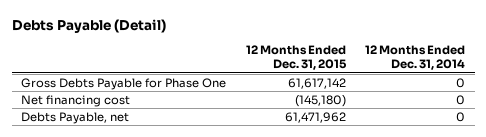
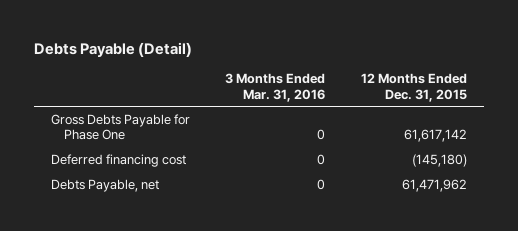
- | 12 Months Ended Dec. 31, 2015 | 12 Months Ended Dec. 31, 2014
+ | 3 Months Ended Mar. 31, 2016 | 12 Months Ended Dec. 31, 2015
- Net financing cost | (145,180) | 0
+ Deferred financing cost | 0 | (145,180)

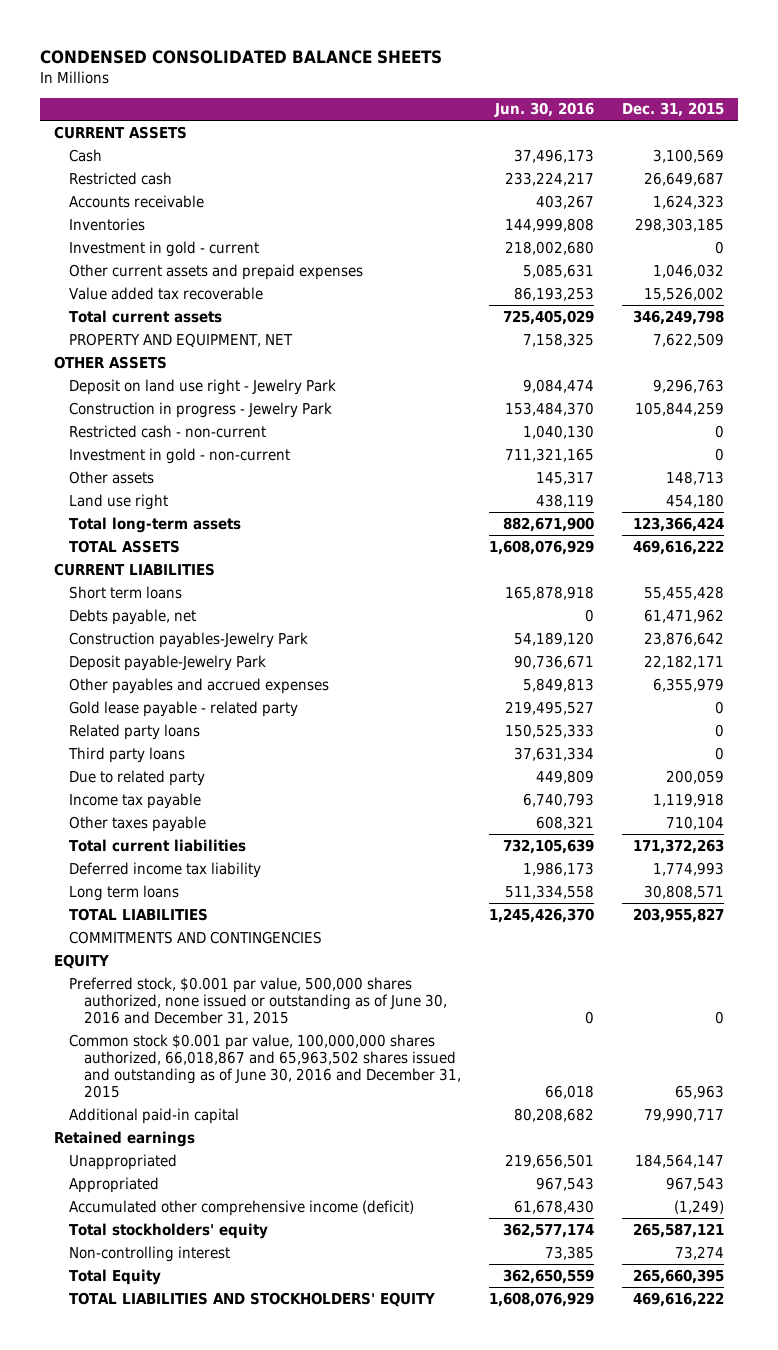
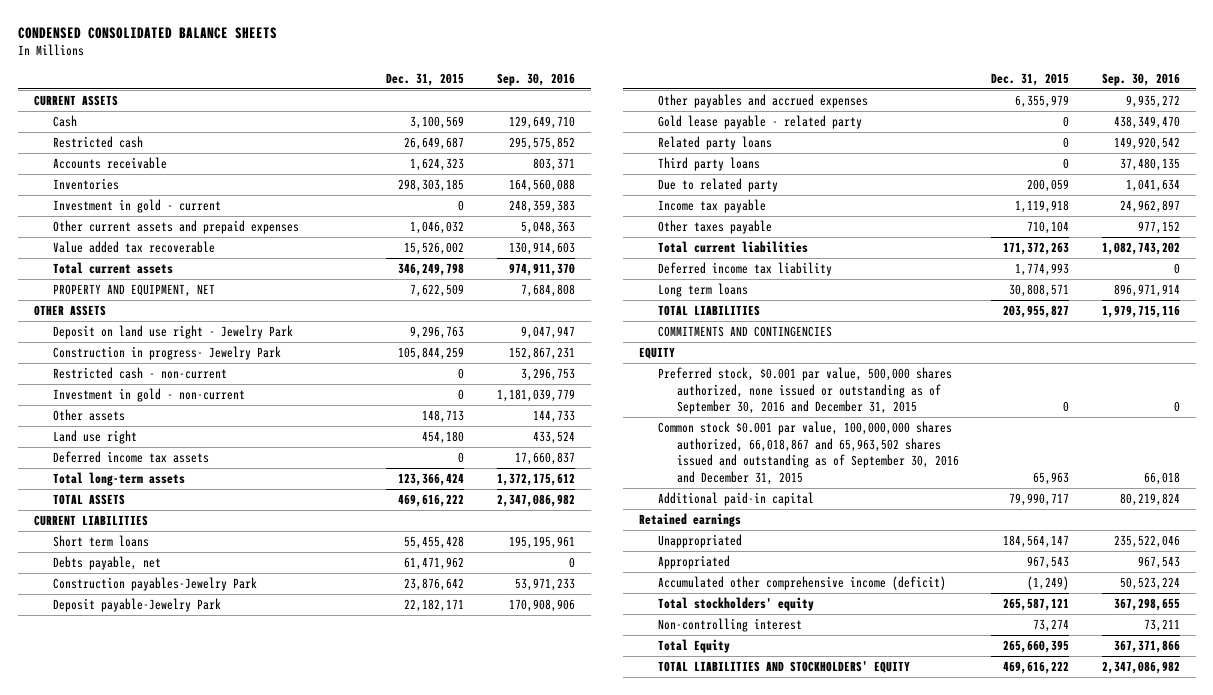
- | Jun. 30, 2016 | Dec. 31, 2015
+ | Dec. 31, 2015 | Sep. 30, 2016
- Construction in progress - Jewelry Park | 153,484,370 | 105,844,259
+ Construction in progress- Jewelry Park | 105,844,259 | 152,867,231
+ Deferred income tax assets | 0 | 17,660,837
- Preferred stock, $0.001 par value, 500,000 shares authorized, none issued or outstanding as of June 30, 2016 and December 31, 2015 | 0 | 0
- Common stock $0.001 par value, 100,000,000 shares authorized, 66,018,867 and 65,963,502 shares issued and outstanding as of June 30, 2016 and December 31, 2015 | 66,018 | 65,963
+ Preferred stock, $0.001 par value, 500,000 shares authorized, none issued or outstanding as of September 30, 2016 and December 31, 2015 | 0 | 0
+ Common stock $0.001 par value, 100,000,000 shares authorized, 66,018,867 and 65,963,502 shares issued and outstanding as of September 30, 2016 and December 31, 2015 | 65,963 | 66,018

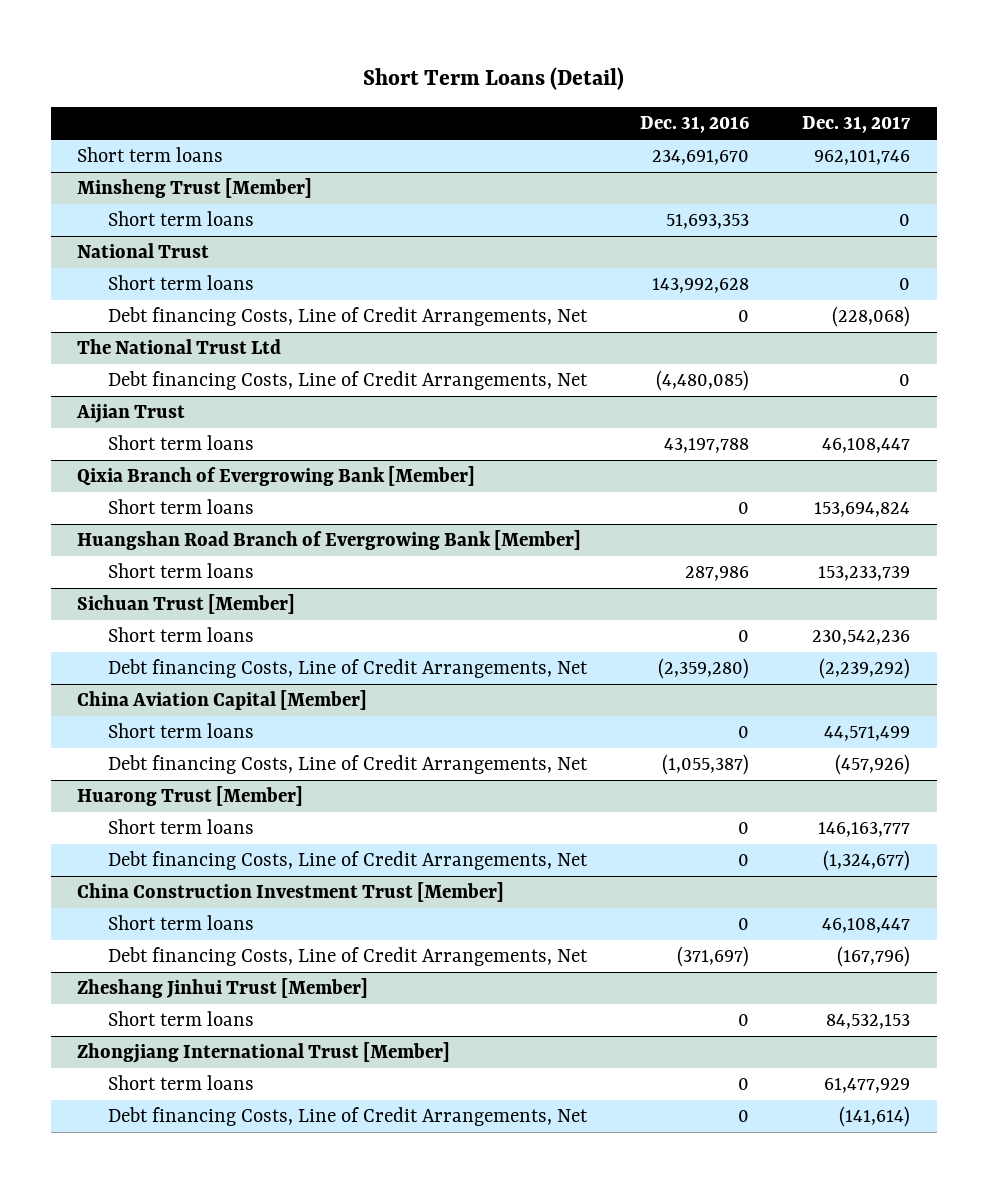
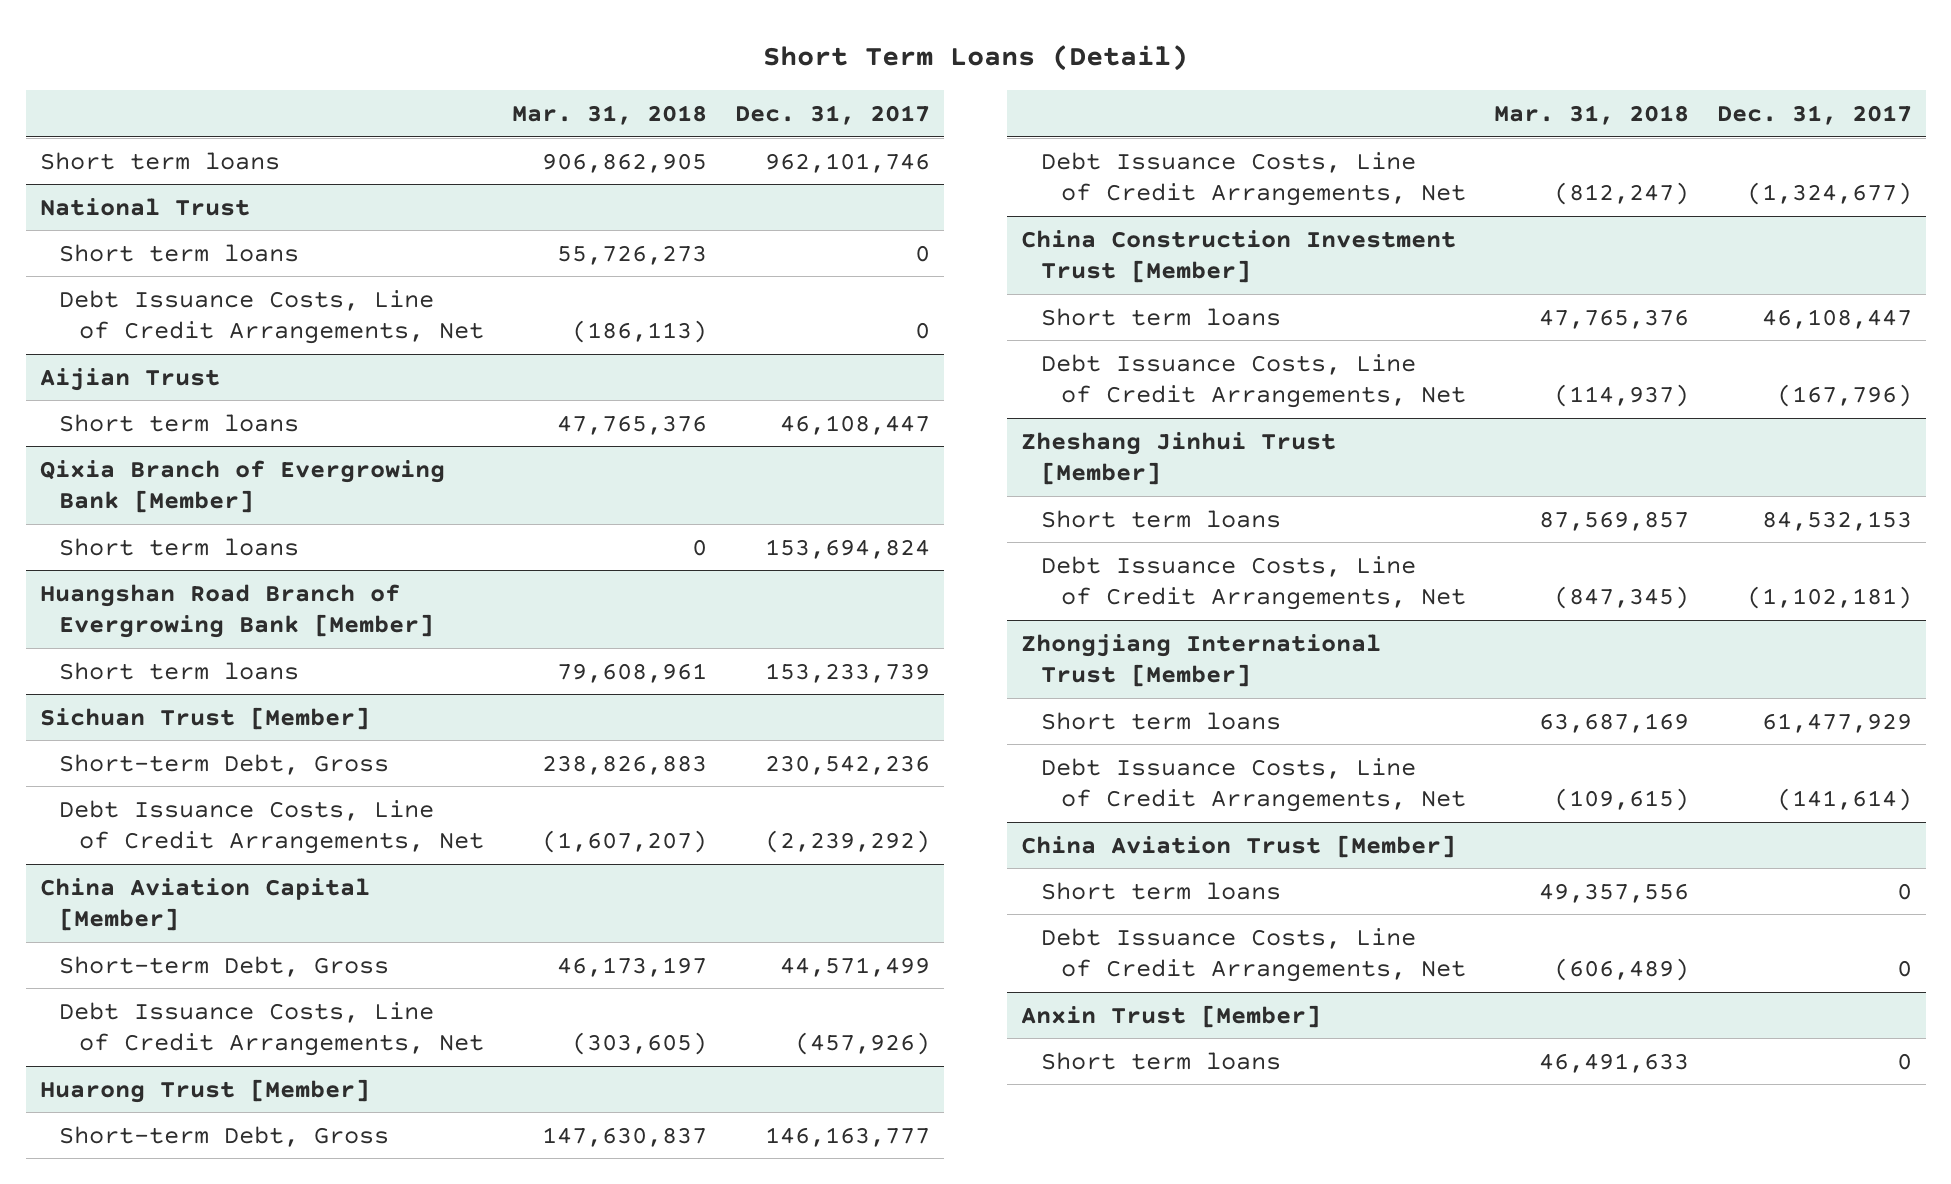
- | Dec. 31, 2016 | Dec. 31, 2017
+ | Mar. 31, 2018 | Dec. 31, 2017
- Minsheng Trust [Member]
- Short term loans | 51,693,353 | 0
@ National Trust
- Debt financing Costs, Line of Credit Arrangements, Net | 0 | (228,068)
- The National Trust Ltd
- Debt financing Costs, Line of Credit Arrangements, Net | (4,480,085) | 0
@ National Trust
+ Debt Issuance Costs, Line of Credit Arrangements, Net | (186,113) | 0
@ Sichuan Trust [Member]
- Short term loans | 0 | 230,542,236
- Debt financing Costs, Line of Credit Arrangements, Net | (2,359,280) | (2,239,292)
+ Short-term Debt, Gross | 238,826,883 | 230,542,236
+ Debt Issuance Costs, Line of Credit Arrangements, Net | (1,607,207) | (2,239,292)
@ China Aviation Capital [Member]
- Short term loans | 0 | 44,571,499
- Debt financing Costs, Line of Credit Arrangements, Net | (1,055,387) | (457,926)
+ Short-term Debt, Gross | 46,173,197 | 44,571,499
+ Debt Issuance Costs, Line of Credit Arrangements, Net | (303,605) | (457,926)
@ Huarong Trust [Member]
- Short term loans | 0 | 146,163,777
- Debt financing Costs, Line of Credit Arrangements, Net | 0 | (1,324,677)
+ Short-term Debt, Gross | 147,630,837 | 146,163,777
+ Debt Issuance Costs, Line of Credit Arrangements, Net | (812,247) | (1,324,677)
@ China Construction Investment Trust [Member]
- Debt financing Costs, Line of Credit Arrangements, Net | (371,697) | (167,796)
+ Debt Issuance Costs, Line of Credit Arrangements, Net | (114,937) | (167,796)
@ Zheshang Jinhui Trust [Member]
+ Debt Issuance Costs, Line of Credit Arrangements, Net | (847,345) | (1,102,181)
@ Zhongjiang International Trust [Member]
- Debt financing Costs, Line of Credit Arrangements, Net | 0 | (141,614)
+ Debt Issuance Costs, Line of Credit Arrangements, Net | (109,615) | (141,614)
+ China Aviation Trust [Member]
+ Short term loans | 49,357,556 | 0
+ Debt Issuance Costs, Line of Credit Arrangements, Net | (606,489) | 0
+ Anxin Trust [Member]
+ Short term loans | 46,491,633 | 0

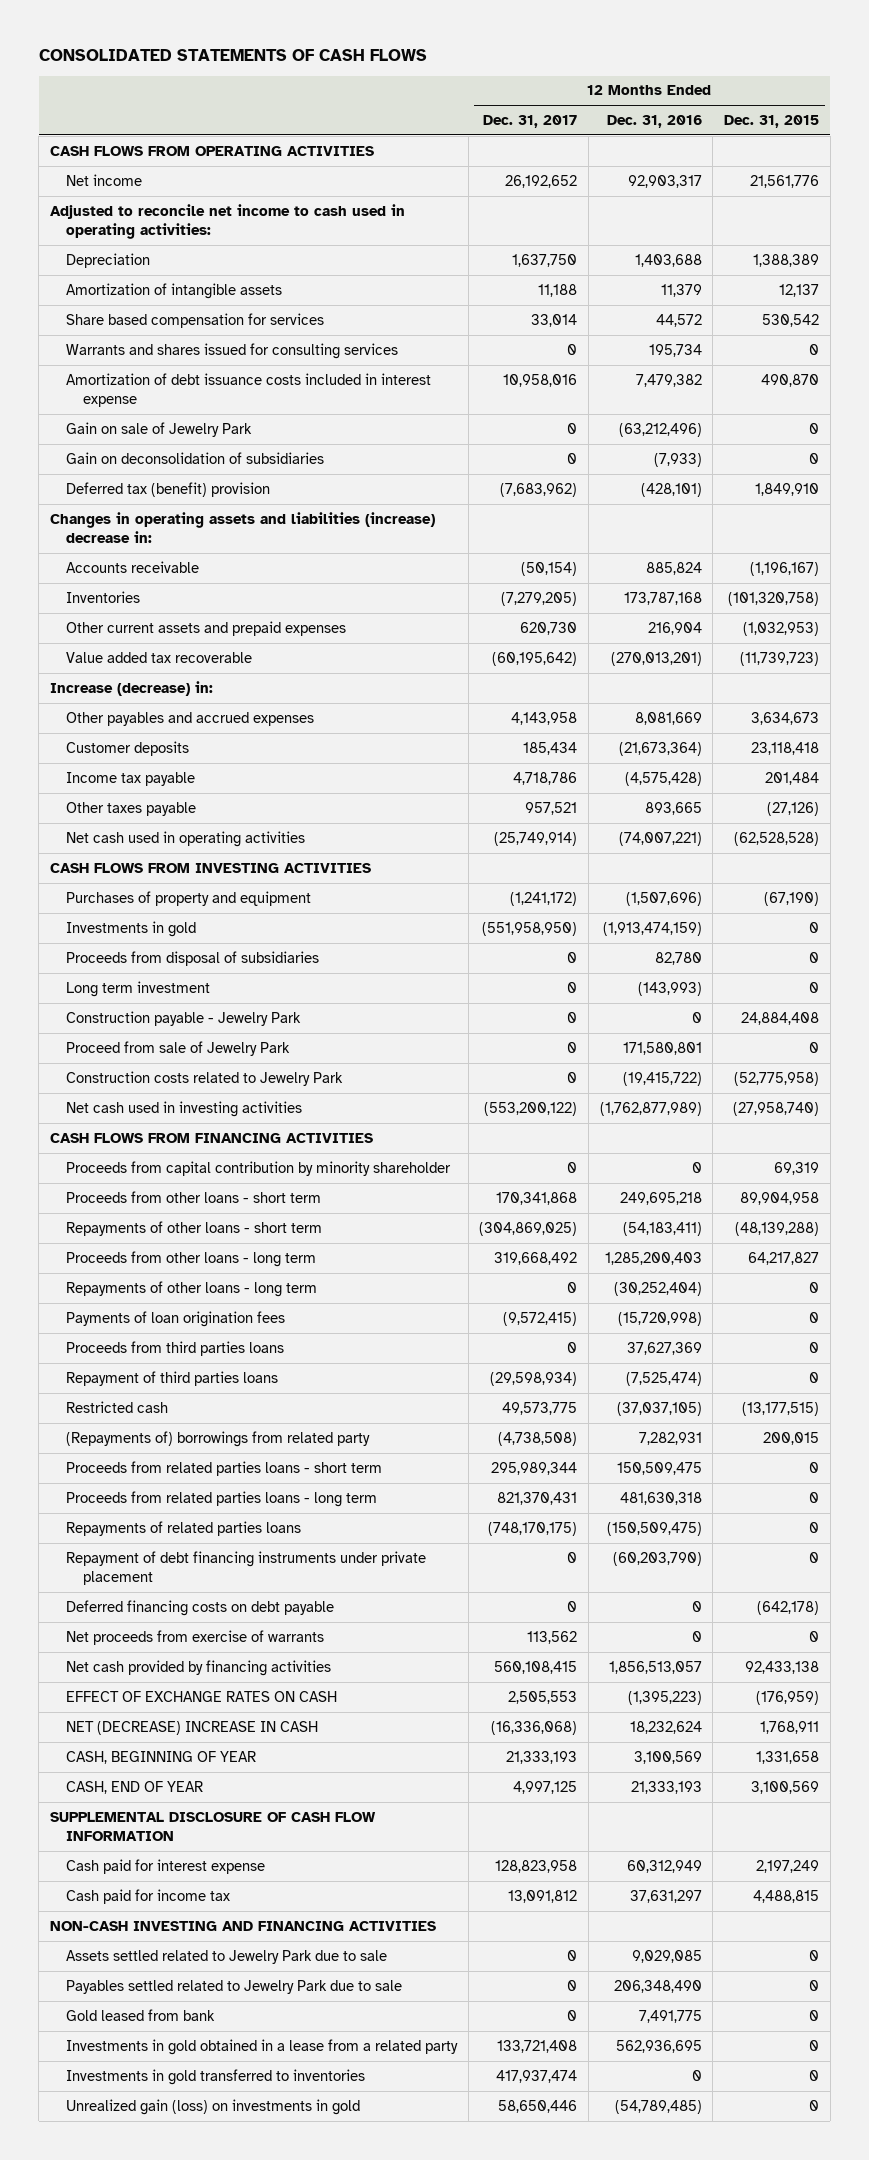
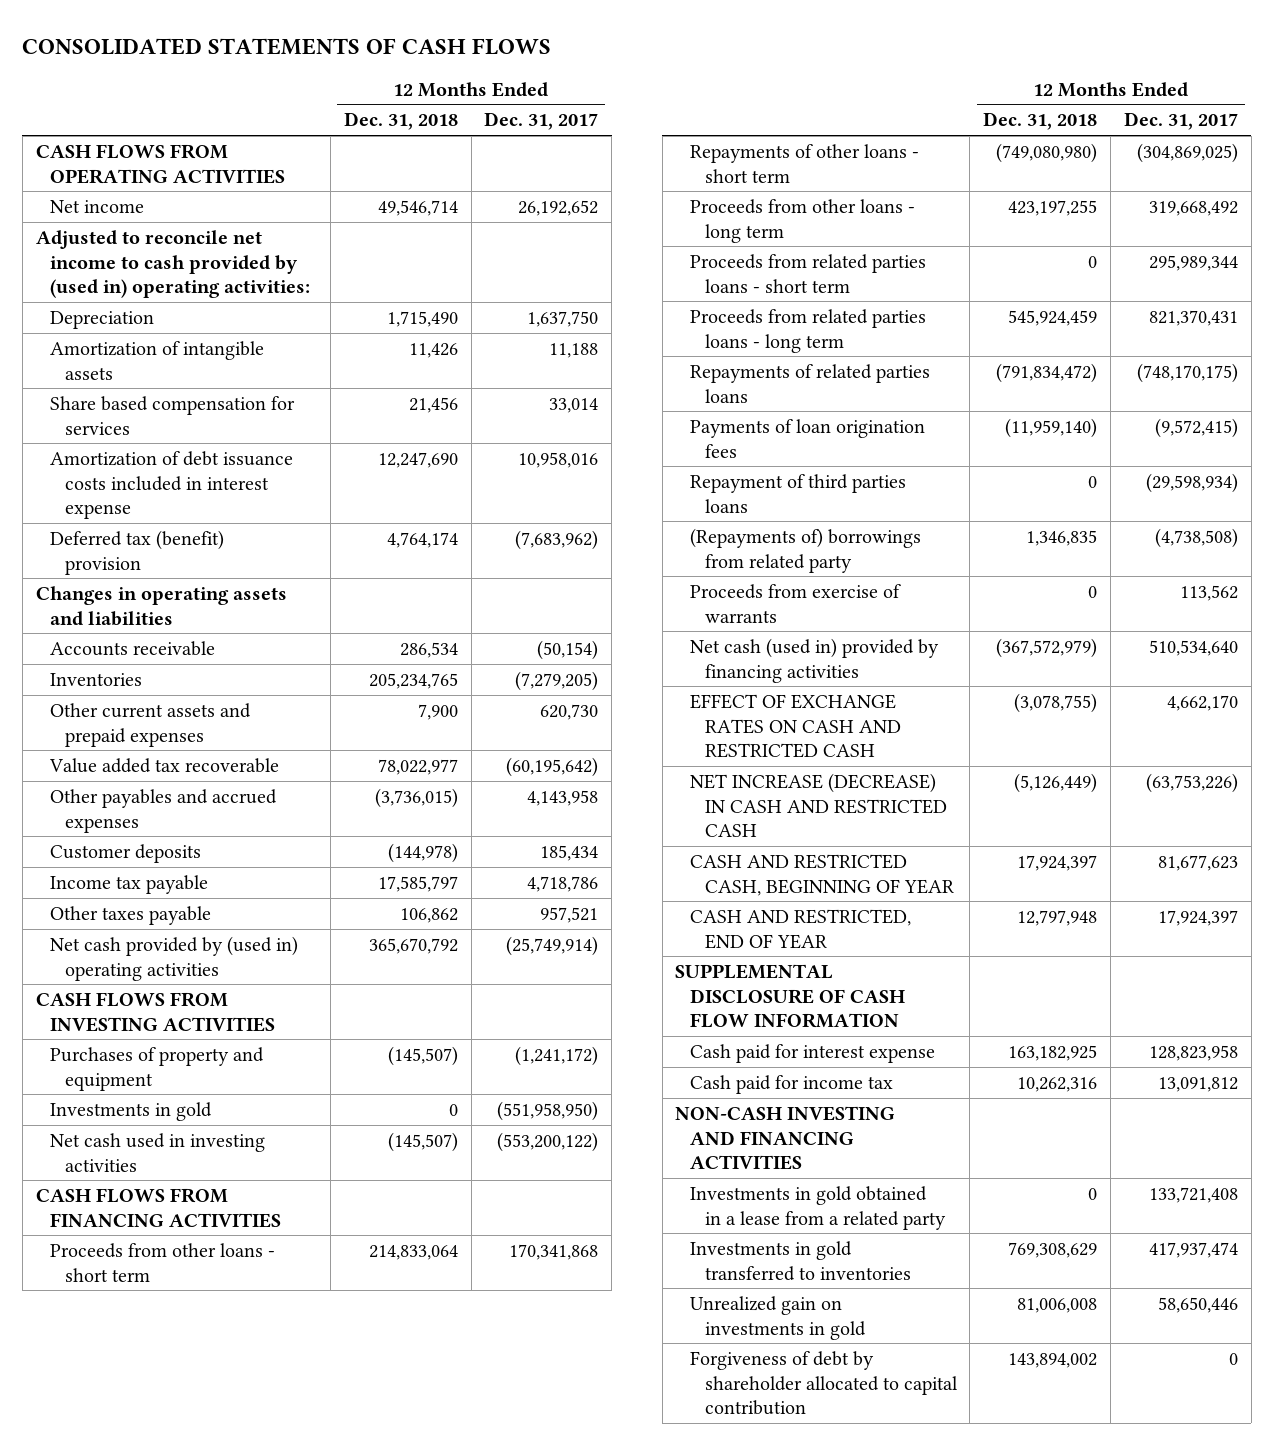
- | 12 Months Ended Dec. 31, 2017 | 12 Months Ended Dec. 31, 2016 | 12 Months Ended Dec. 31, 2015
+ | 12 Months Ended Dec. 31, 2018 | 12 Months Ended Dec. 31, 2017
- Adjusted to reconcile net income to cash used in operating activities:
+ Adjusted to reconcile net income to cash provided by (used in) operating activities:
- Warrants and shares issued for consulting services | 0 | 195,734 | 0
- Gain on sale of Jewelry Park | 0 | (63,212,496) | 0
- Gain on deconsolidation of subsidiaries | 0 | (7,933) | 0
- Changes in operating assets and liabilities (increase) decrease in:
+ Changes in operating assets and liabilities
- Increase (decrease) in:
- Net cash used in operating activities | (25,749,914) | (74,007,221) | (62,528,528)
+ Net cash provided by (used in) operating activities | 365,670,792 | (25,749,914)
- Proceeds from disposal of subsidiaries | 0 | 82,780 | 0
- Long term investment | 0 | (143,993) | 0
- Construction payable - Jewelry Park | 0 | 0 | 24,884,408
- Proceed from sale of Jewelry Park | 0 | 171,580,801 | 0
- Construction costs related to Jewelry Park | 0 | (19,415,722) | (52,775,958)
- Proceeds from capital contribution by minority shareholder | 0 | 0 | 69,319
- Repayments of other loans - long term | 0 | (30,252,404) | 0
- Proceeds from third parties loans | 0 | 37,627,369 | 0
- Restricted cash | 49,573,775 | (37,037,105) | (13,177,515)
- Repayment of debt financing instruments under private placement | 0 | (60,203,790) | 0
- Deferred financing costs on debt payable | 0 | 0 | (642,178)
- Net proceeds from exercise of warrants | 113,562 | 0 | 0
- Net cash provided by financing activities | 560,108,415 | 1,856,513,057 | 92,433,138
- EFFECT OF EXCHANGE RATES ON CASH | 2,505,553 | (1,395,223) | (176,959)
- NET (DECREASE) INCREASE IN CASH | (16,336,068) | 18,232,624 | 1,768,911
- CASH, BEGINNING OF YEAR | 21,333,193 | 3,100,569 | 1,331,658
- CASH, END OF YEAR | 4,997,125 | 21,333,193 | 3,100,569
moved down: Payments of loan origination fees | (11,959,140) | (9,572,415)
moved down: Repayment of third parties loans | 0 | (29,598,934)
moved down: (Repayments of) borrowings from related party | 1,346,835 | (4,738,508)
+ Proceeds from exercise of warrants | 0 | 113,562
+ Net cash (used in) provided by financing activities | (367,572,979) | 510,534,640
+ EFFECT OF EXCHANGE RATES ON CASH AND RESTRICTED CASH | (3,078,755) | 4,662,170
+ NET INCREASE (DECREASE) IN CASH AND RESTRICTED CASH | (5,126,449) | (63,753,226)
+ CASH AND RESTRICTED CASH, BEGINNING OF YEAR | 17,924,397 | 81,677,623
+ CASH AND RESTRICTED, END OF YEAR | 12,797,948 | 17,924,397
- Assets settled related to Jewelry Park due to sale | 0 | 9,029,085 | 0
- Payables settled related to Jewelry Park due to sale | 0 | 206,348,490 | 0
- Gold leased from bank | 0 | 7,491,775 | 0
- Unrealized gain (loss) on investments in gold | 58,650,446 | (54,789,485) | 0
+ Unrealized gain on investments in gold | 81,006,008 | 58,650,446
+ Forgiveness of debt by shareholder allocated to capital contribution | 143,894,002 | 0

